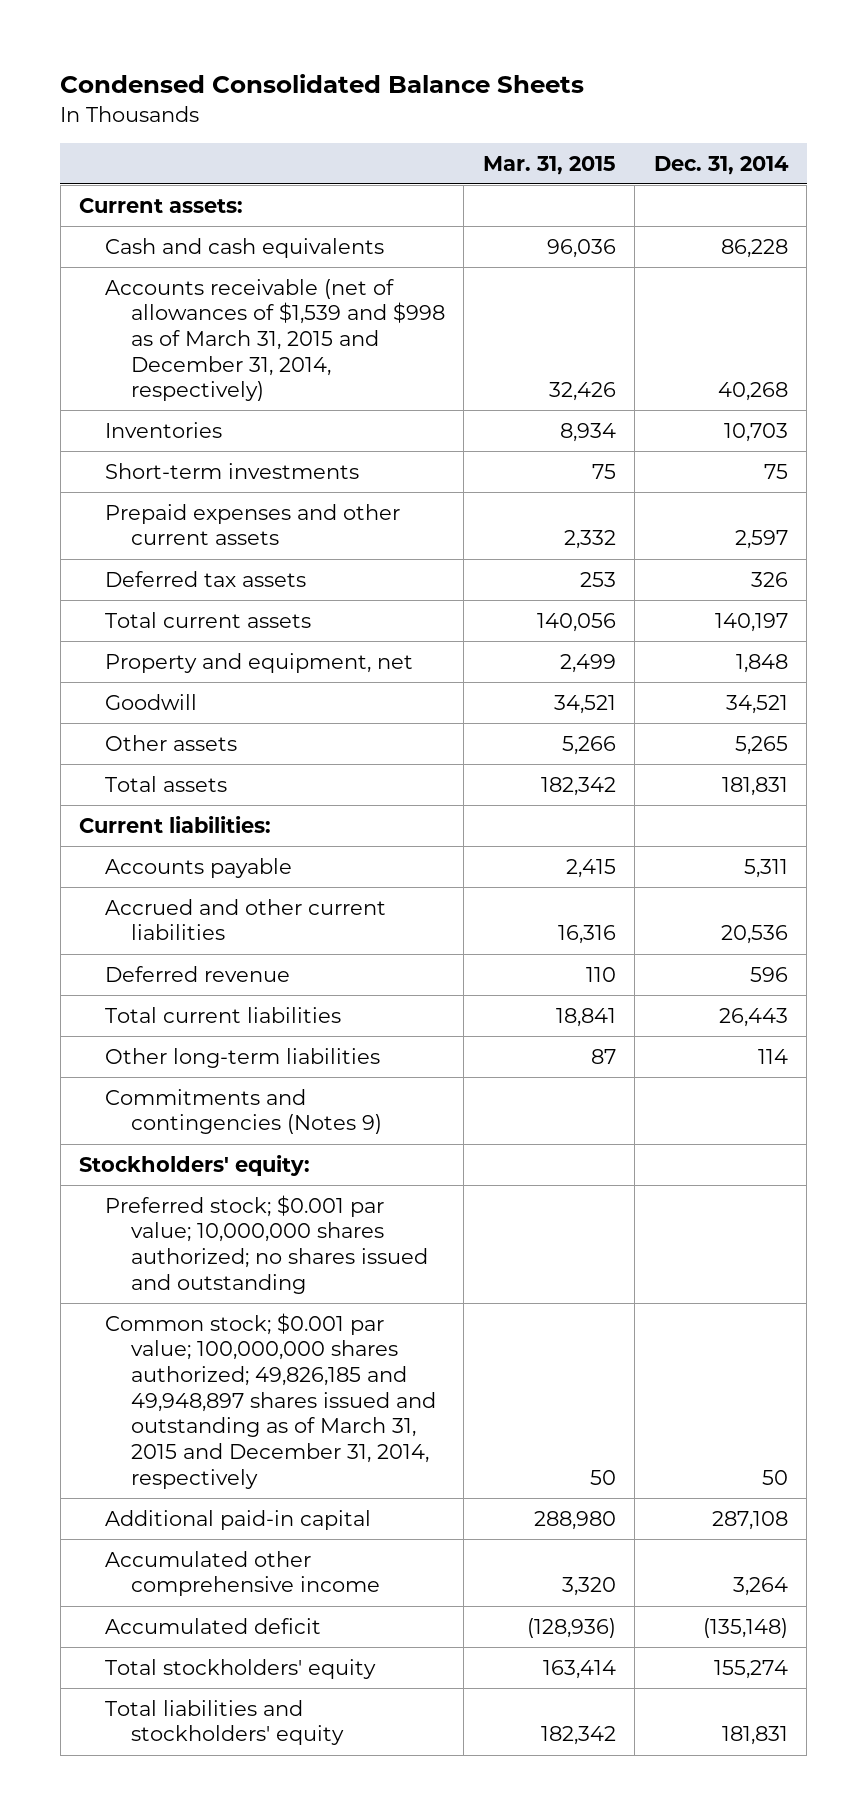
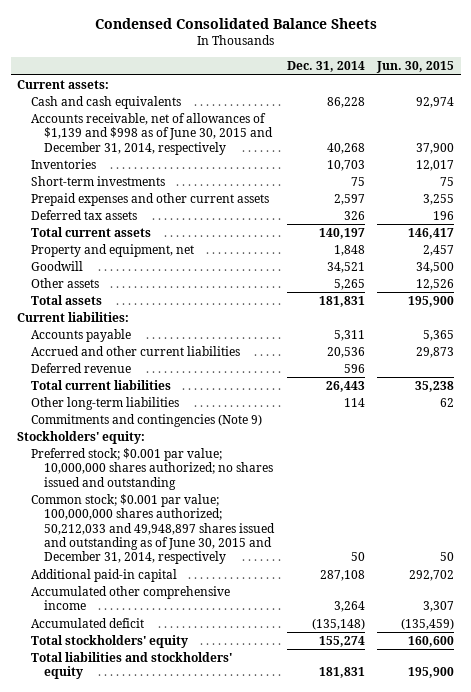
- | Mar. 31, 2015 | Dec. 31, 2014
+ | Dec. 31, 2014 | Jun. 30, 2015
- Accounts receivable (net of allowances of $1,539 and $998 as of March 31, 2015 and December 31, 2014, respectively) | 32,426 | 40,268
+ Accounts receivable, net of allowances of $1,139 and $998 as of June 30, 2015 and December 31, 2014, respectively | 40,268 | 37,900
- Commitments and contingencies (Notes 9)
+ Commitments and contingencies (Note 9)
- Common stock; $0.001 par value; 100,000,000 shares authorized; 49,826,185 and 49,948,897 shares issued and outstanding as of March 31, 2015 and December 31, 2014, respectively | 50 | 50
+ Common stock; $0.001 par value; 100,000,000 shares authorized; 50,212,033 and 49,948,897 shares issued and outstanding as of June 30, 2015 and December 31, 2014, respectively | 50 | 50

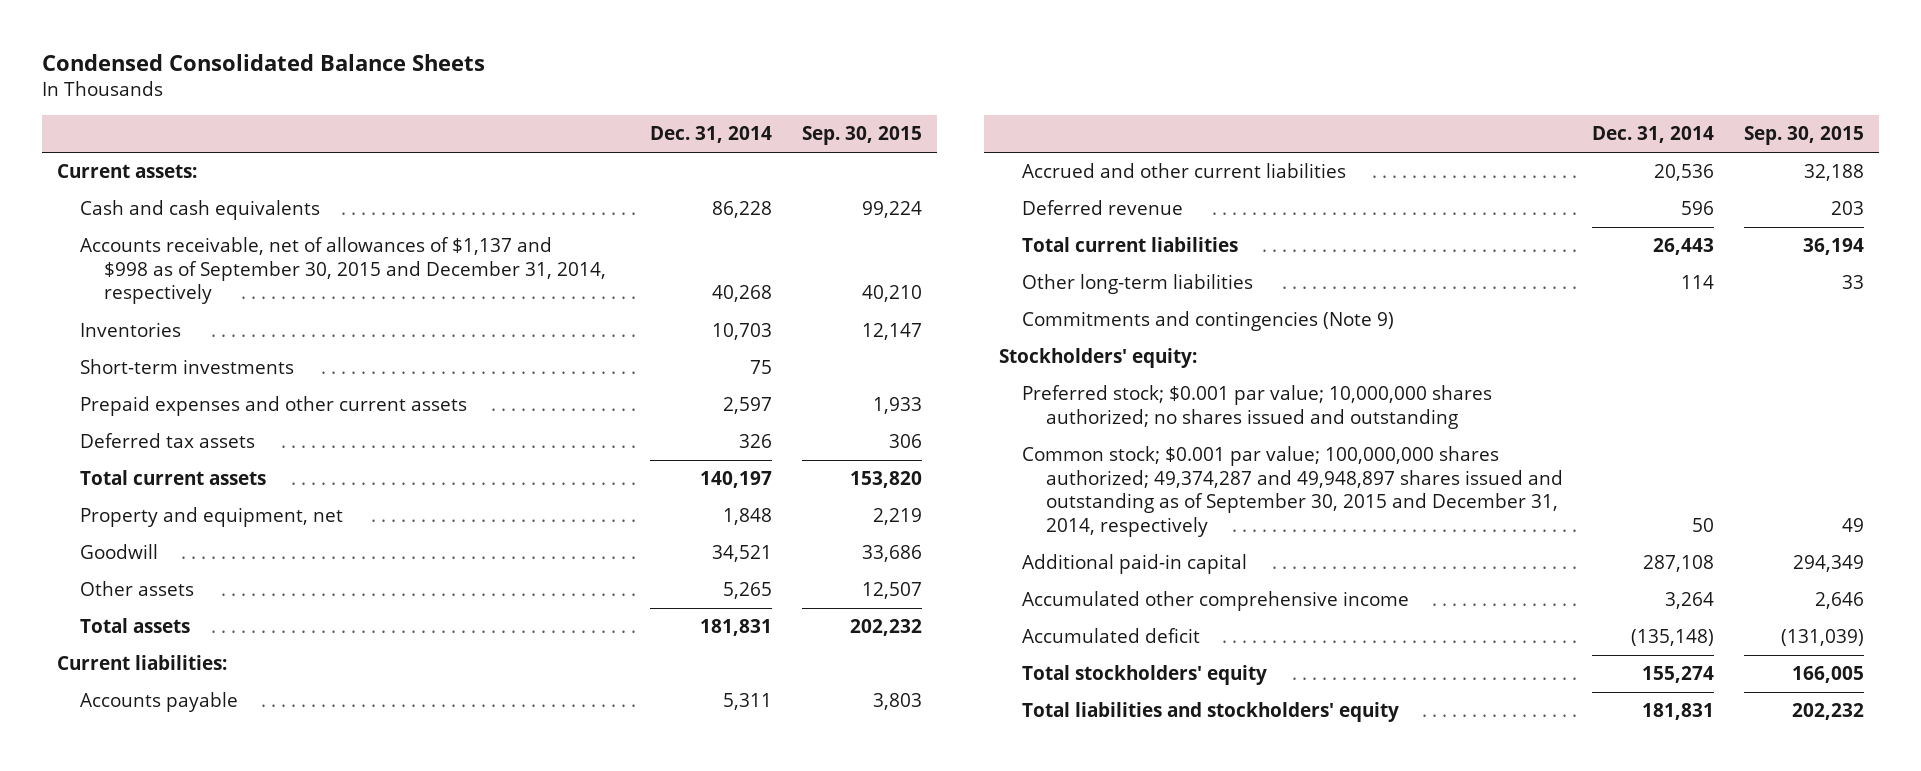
- | Dec. 31, 2014 | Jun. 30, 2015
+ | Dec. 31, 2014 | Sep. 30, 2015
- Accounts receivable, net of allowances of $1,139 and $998 as of June 30, 2015 and December 31, 2014, respectively | 40,268 | 37,900
+ Accounts receivable, net of allowances of $1,137 and $998 as of September 30, 2015 and December 31, 2014, respectively | 40,268 | 40,210
- Common stock; $0.001 par value; 100,000,000 shares authorized; 50,212,033 and 49,948,897 shares issued and outstanding as of June 30, 2015 and December 31, 2014, respectively | 50 | 50
+ Common stock; $0.001 par value; 100,000,000 shares authorized; 49,374,287 and 49,948,897 shares issued and outstanding as of September 30, 2015 and December 31, 2014, respectively | 50 | 49

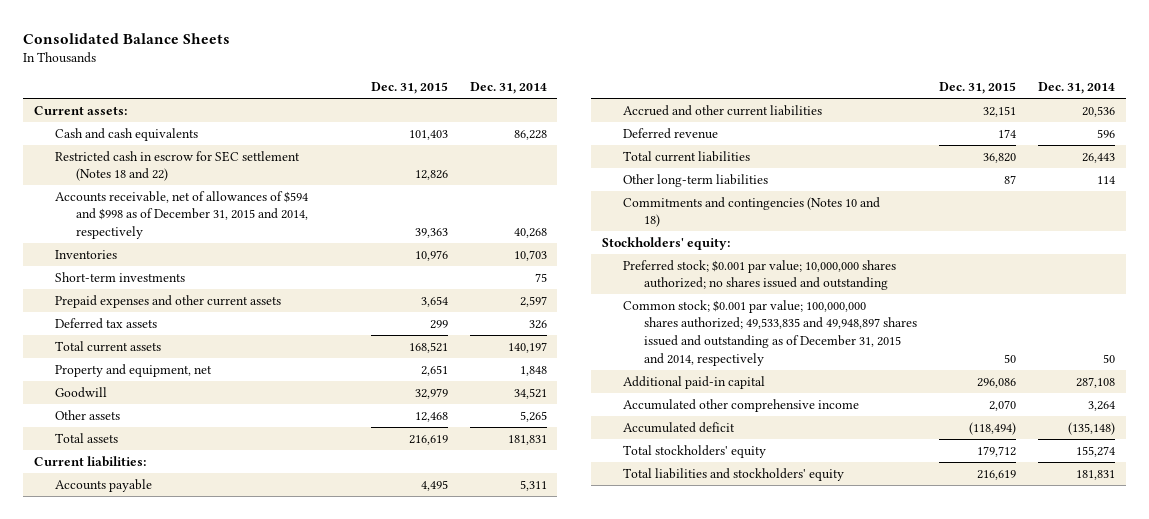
- Condensed Consolidated Balance Sheets
+ Consolidated Balance Sheets
- | Dec. 31, 2014 | Sep. 30, 2015
+ | Dec. 31, 2015 | Dec. 31, 2014
- Accounts receivable, net of allowances of $1,137 and $998 as of September 30, 2015 and December 31, 2014, respectively | 40,268 | 40,210
+ Restricted cash in escrow for SEC settlement (Notes 18 and 22) | 12,826 |
+ Accounts receivable, net of allowances of $594 and $998 as of December 31, 2015 and 2014, respectively | 39,363 | 40,268
- Commitments and contingencies (Note 9)
+ Commitments and contingencies (Notes 10 and 18)
- Common stock; $0.001 par value; 100,000,000 shares authorized; 49,374,287 and 49,948,897 shares issued and outstanding as of September 30, 2015 and December 31, 2014, respectively | 50 | 49
+ Common stock; $0.001 par value; 100,000,000 shares authorized; 49,533,835 and 49,948,897 shares issued and outstanding as of December 31, 2015 and 2014, respectively | 50 | 50

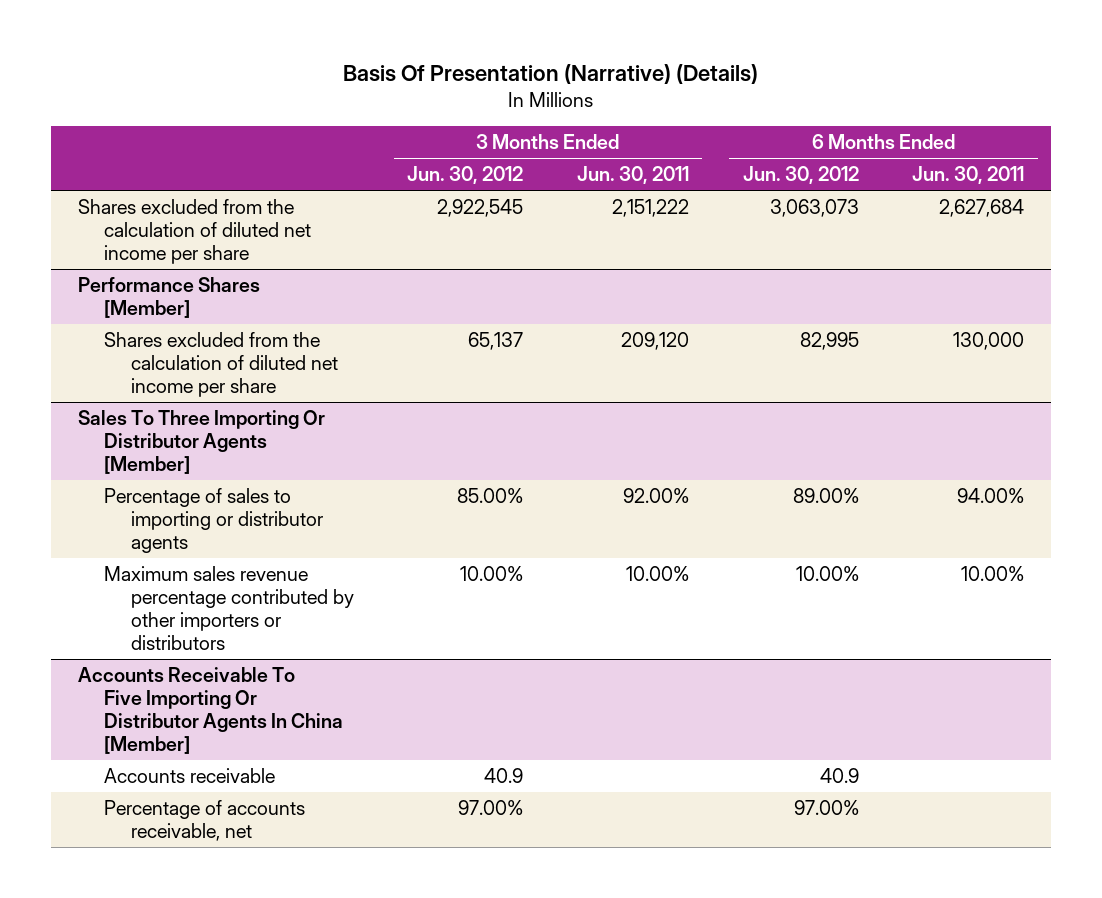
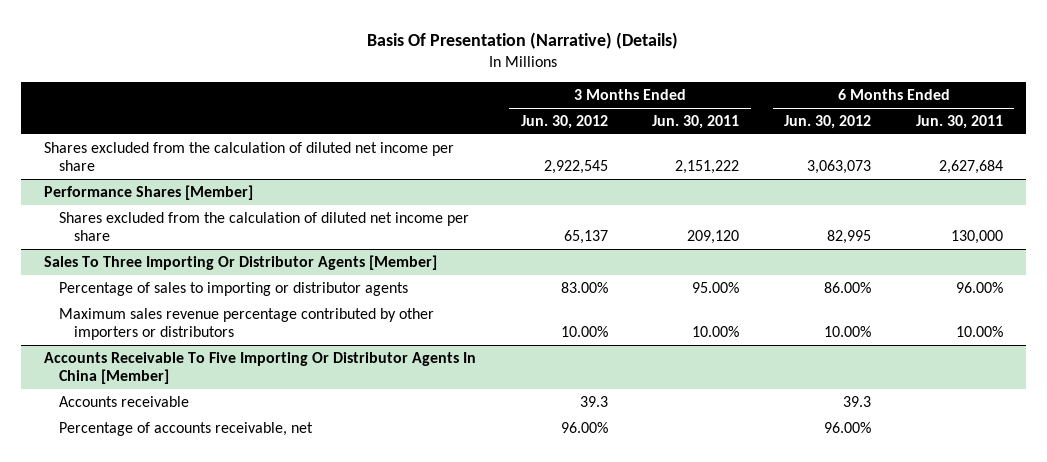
@ Sales To Three Importing Or Distributor Agents [Member]
- Percentage of sales to importing or distributor agents | 85.00% | 92.00% | 89.00% | 94.00%
+ Percentage of sales to importing or distributor agents | 83.00% | 95.00% | 86.00% | 96.00%
@ Accounts Receivable To Five Importing Or Distributor Agents In China [Member]
- Accounts receivable | 40.9 | | 40.9 |
- Percentage of accounts receivable, net | 97.00% | | 97.00% |
+ Accounts receivable | 39.3 | | 39.3 |
+ Percentage of accounts receivable, net | 96.00% | | 96.00% |

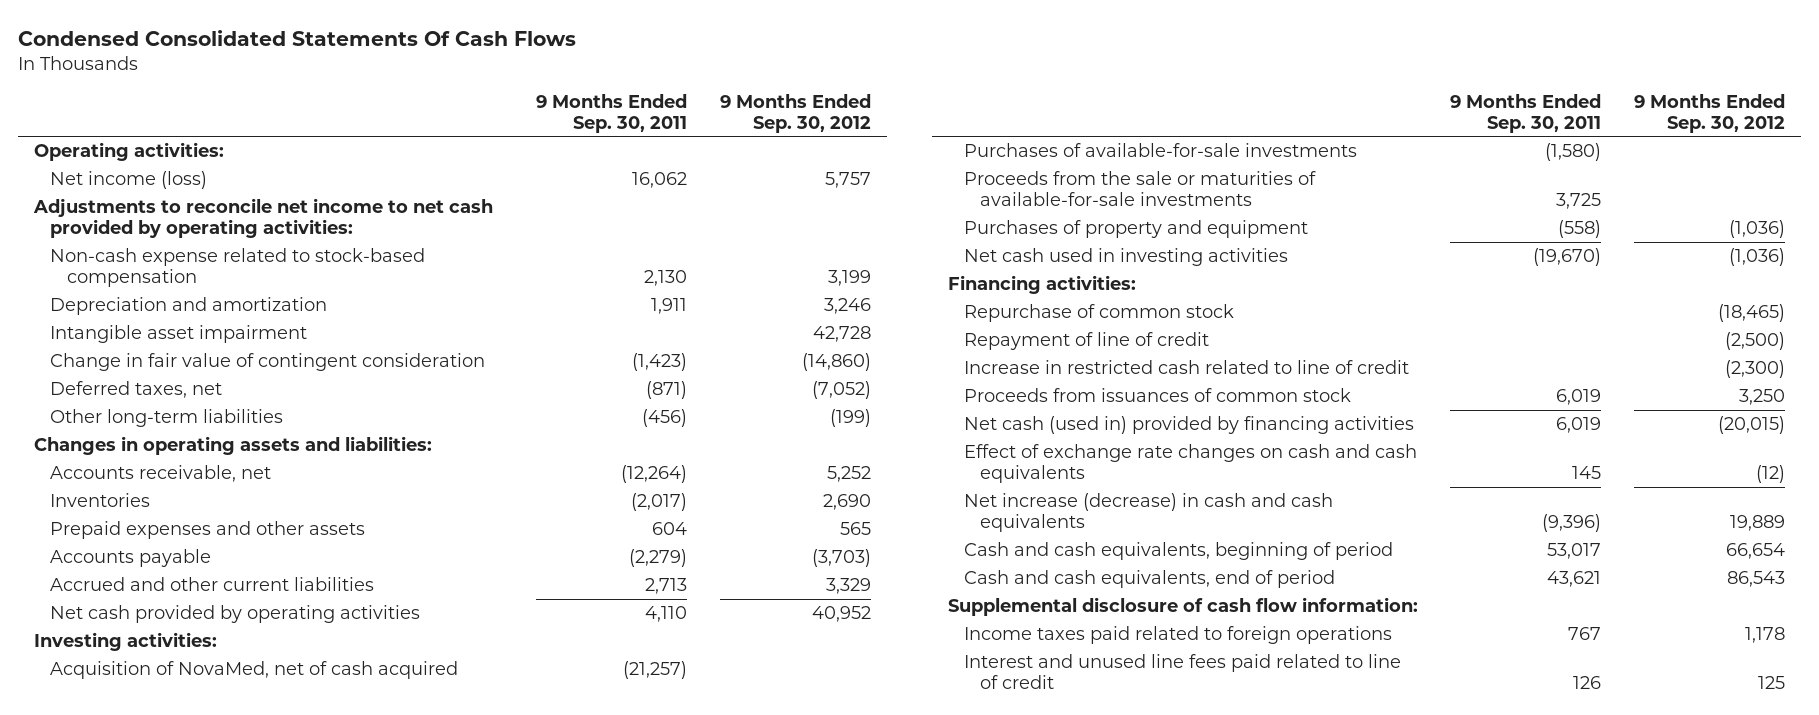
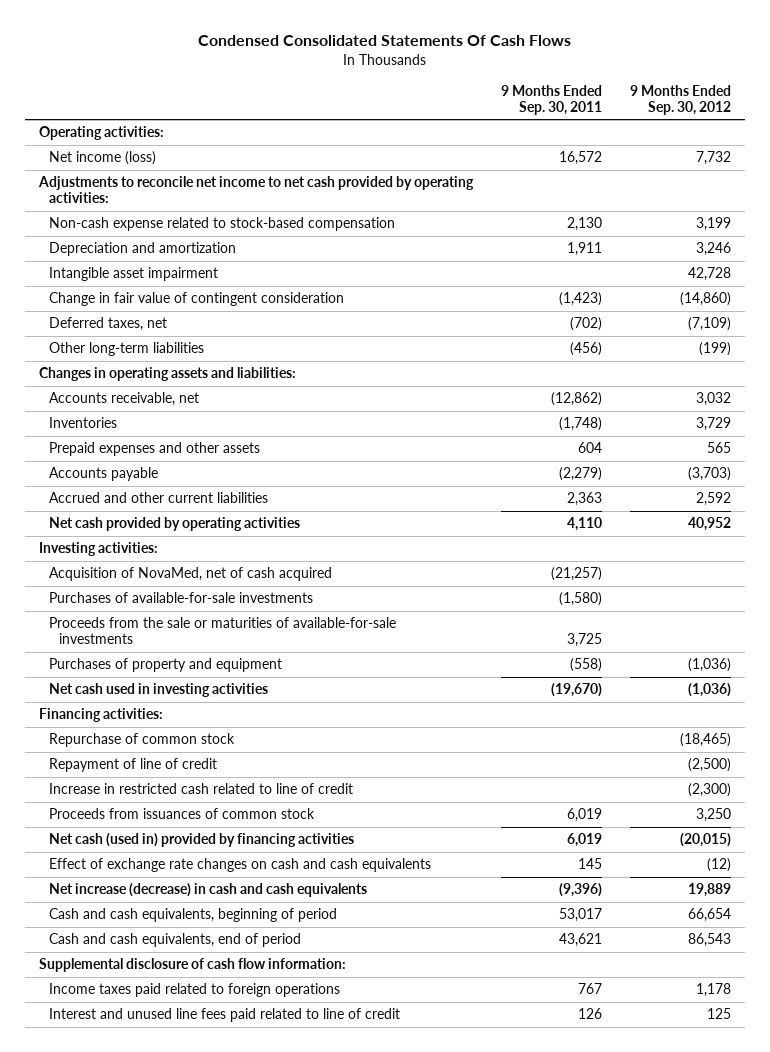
- Net income (loss) | 16,062 | 5,757
+ Net income (loss) | 16,572 | 7,732
- Deferred taxes, net | (871) | (7,052)
+ Deferred taxes, net | (702) | (7,109)
- Accounts receivable, net | (12,264) | 5,252
- Inventories | (2,017) | 2,690
+ Accounts receivable, net | (12,862) | 3,032
+ Inventories | (1,748) | 3,729
- Accrued and other current liabilities | 2,713 | 3,329
+ Accrued and other current liabilities | 2,363 | 2,592

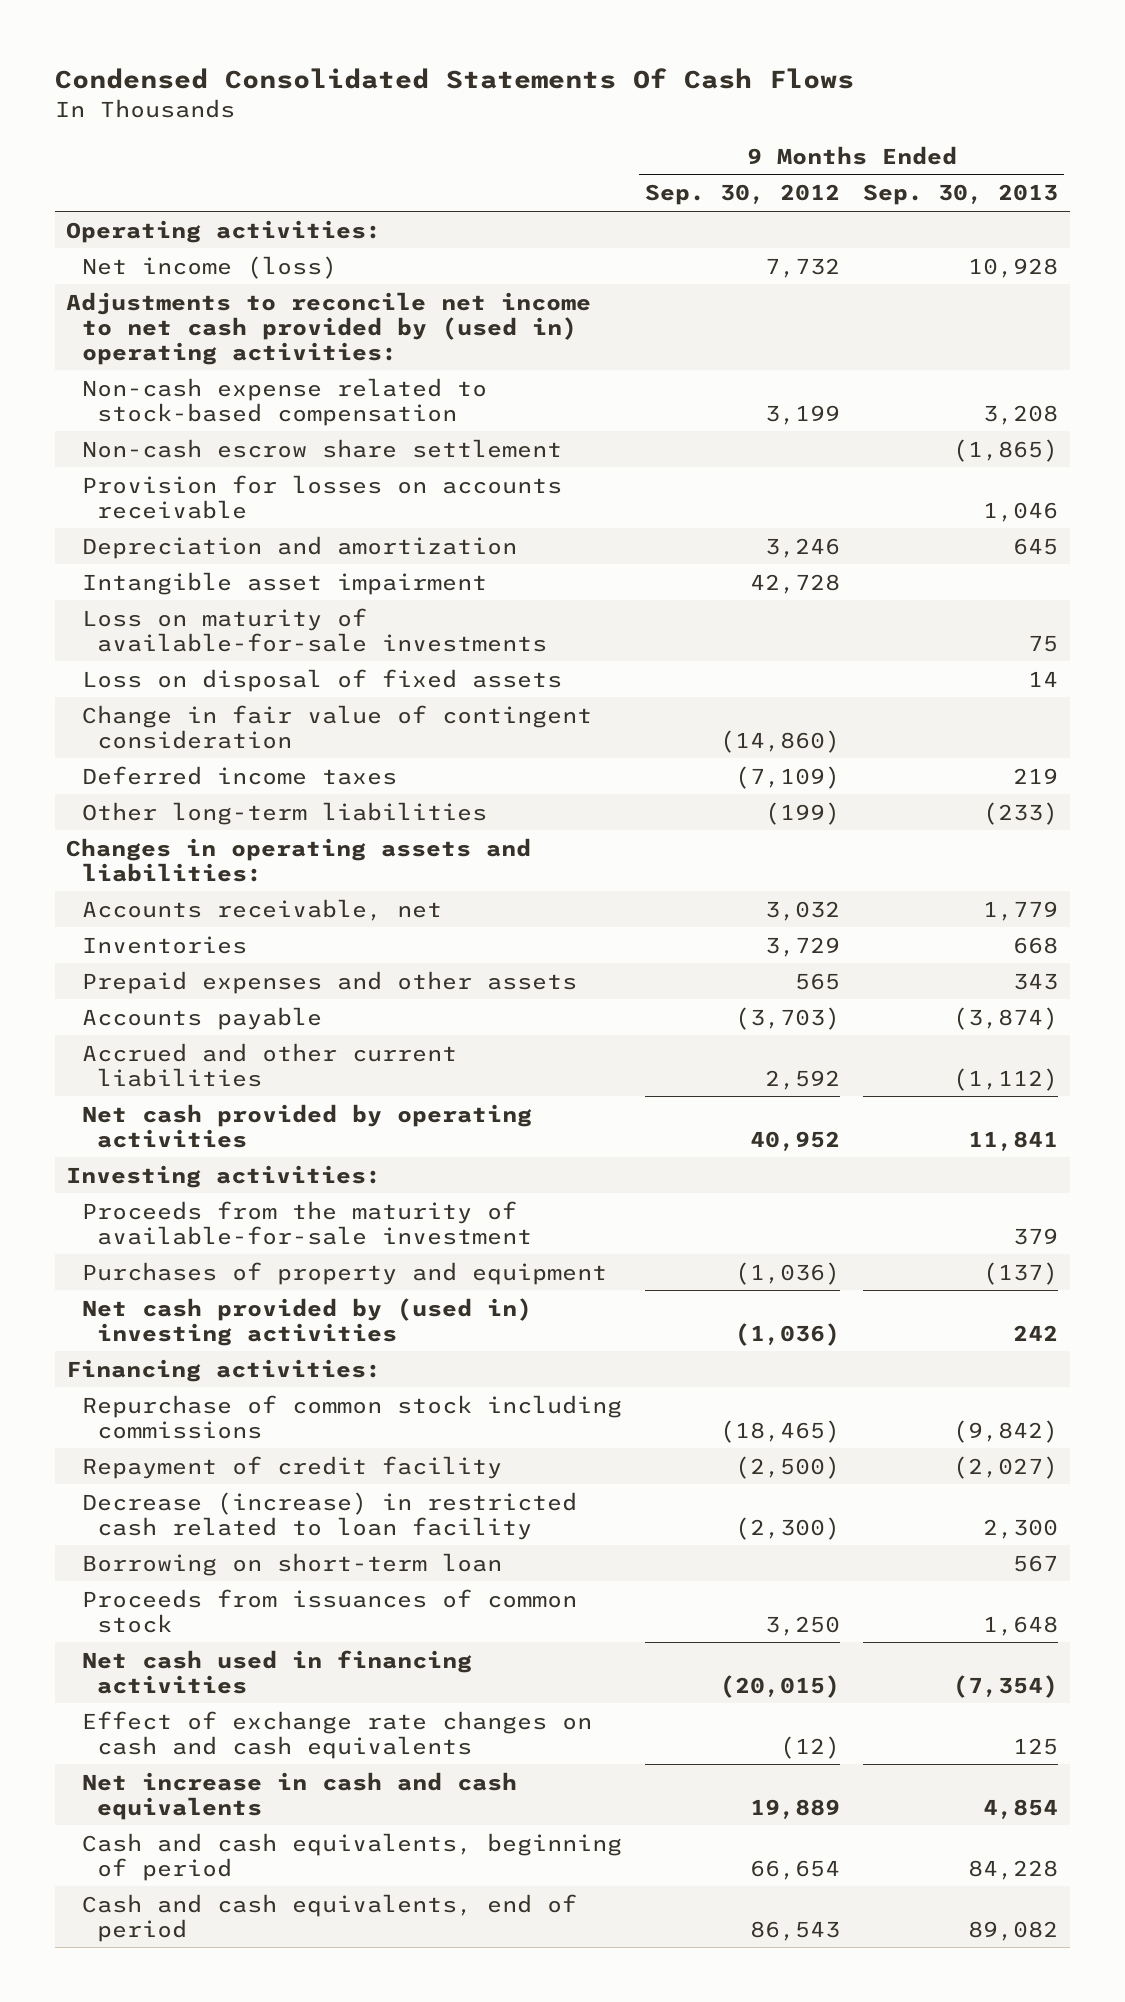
- | 9 Months Ended Sep. 30, 2011 | 9 Months Ended Sep. 30, 2012
+ | 9 Months Ended Sep. 30, 2012 | 9 Months Ended Sep. 30, 2013
- Adjustments to reconcile net income to net cash provided by operating activities:
+ Adjustments to reconcile net income to net cash provided by (used in) operating activities:
+ Non-cash escrow share settlement | | (1,865)
+ Provision for losses on accounts receivable | | 1,046
+ Loss on maturity of available-for-sale investments | | 75
+ Loss on disposal of fixed assets | | 14
- Deferred taxes, net | (702) | (7,109)
+ Deferred income taxes | (7,109) | 219
- Acquisition of NovaMed, net of cash acquired | (21,257) |
- Purchases of available-for-sale investments | (1,580) |
- Proceeds from the sale or maturities of available-for-sale investments | 3,725 |
+ Proceeds from the maturity of available-for-sale investment | | 379
- Net cash used in investing activities | (19,670) | (1,036)
+ Net cash provided by (used in) investing activities | (1,036) | 242
- Repurchase of common stock | | (18,465)
- Repayment of line of credit | | (2,500)
- Increase in restricted cash related to line of credit | | (2,300)
+ Repurchase of common stock including commissions | (18,465) | (9,842)
+ Repayment of credit facility | (2,500) | (2,027)
+ Decrease (increase) in restricted cash related to loan facility | (2,300) | 2,300
+ Borrowing on short-term loan | | 567
- Net cash (used in) provided by financing activities | 6,019 | (20,015)
+ Net cash used in financing activities | (20,015) | (7,354)
- Net increase (decrease) in cash and cash equivalents | (9,396) | 19,889
+ Net increase in cash and cash equivalents | 19,889 | 4,854
- Supplemental disclosure of cash flow information:
- Income taxes paid related to foreign operations | 767 | 1,178
- Interest and unused line fees paid related to line of credit | 126 | 125

